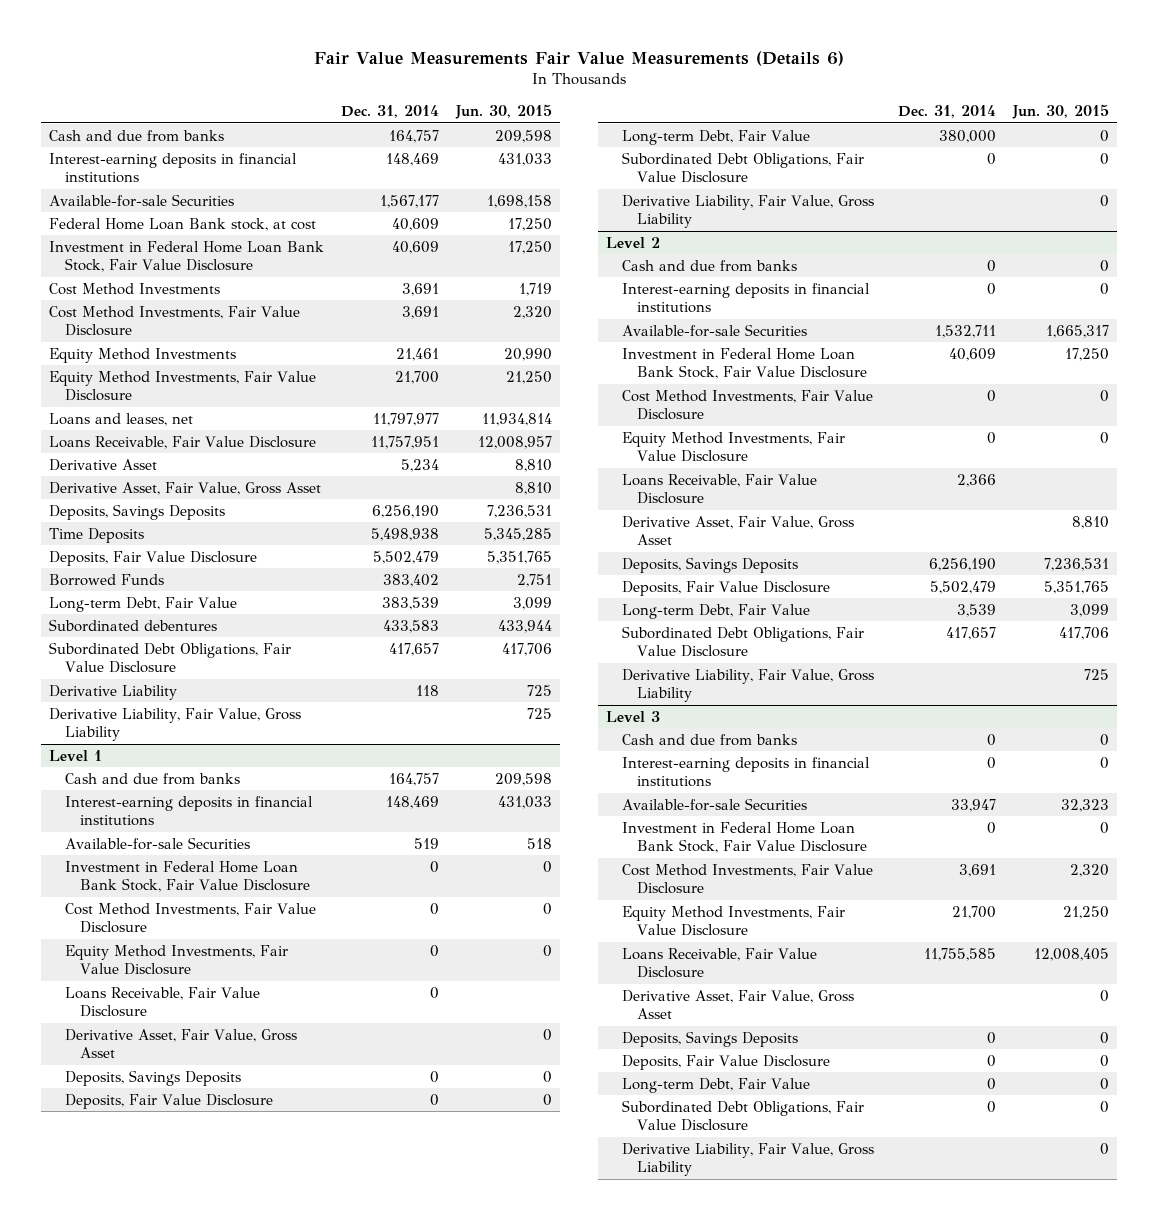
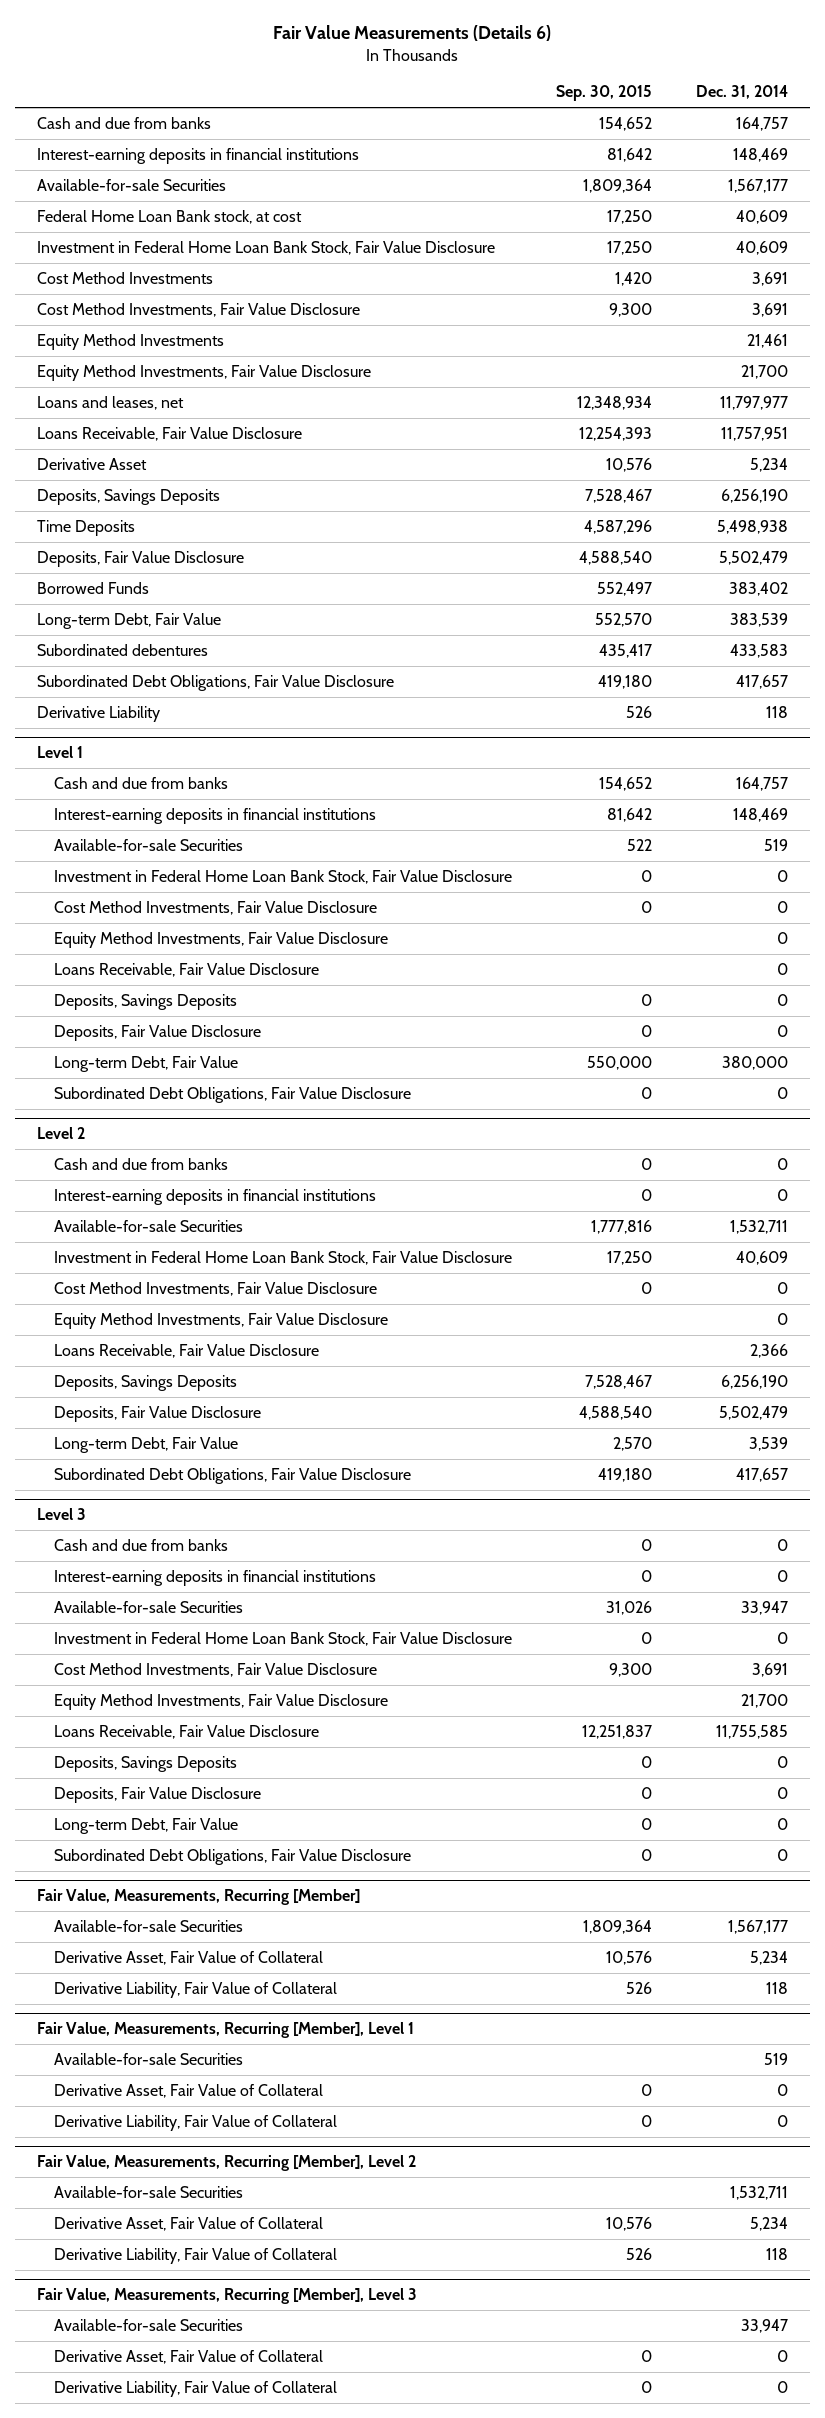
- Fair Value Measurements Fair Value Measurements (Details 6)
+ Fair Value Measurements (Details 6)
- | Dec. 31, 2014 | Jun. 30, 2015
+ | Sep. 30, 2015 | Dec. 31, 2014
- Derivative Asset, Fair Value, Gross Asset | | 8,810
- Derivative Liability, Fair Value, Gross Liability | | 725
@ Level 1
- Derivative Asset, Fair Value, Gross Asset | | 0
- Derivative Liability, Fair Value, Gross Liability | | 0
@ Level 2
- Derivative Asset, Fair Value, Gross Asset | | 8,810
- Derivative Liability, Fair Value, Gross Liability | | 725
@ Level 3
- Derivative Asset, Fair Value, Gross Asset | | 0
- Derivative Liability, Fair Value, Gross Liability | | 0
+ Fair Value, Measurements, Recurring [Member]
+ Available-for-sale Securities | 1,809,364 | 1,567,177
+ Derivative Asset, Fair Value of Collateral | 10,576 | 5,234
+ Derivative Liability, Fair Value of Collateral | 526 | 118
+ Fair Value, Measurements, Recurring [Member], Level 1
+ Available-for-sale Securities | | 519
+ Derivative Asset, Fair Value of Collateral | 0 | 0
+ Derivative Liability, Fair Value of Collateral | 0 | 0
+ Fair Value, Measurements, Recurring [Member], Level 2
+ Available-for-sale Securities | | 1,532,711
+ Derivative Asset, Fair Value of Collateral | 10,576 | 5,234
+ Derivative Liability, Fair Value of Collateral | 526 | 118
+ Fair Value, Measurements, Recurring [Member], Level 3
+ Available-for-sale Securities | | 33,947
+ Derivative Asset, Fair Value of Collateral | 0 | 0
+ Derivative Liability, Fair Value of Collateral | 0 | 0

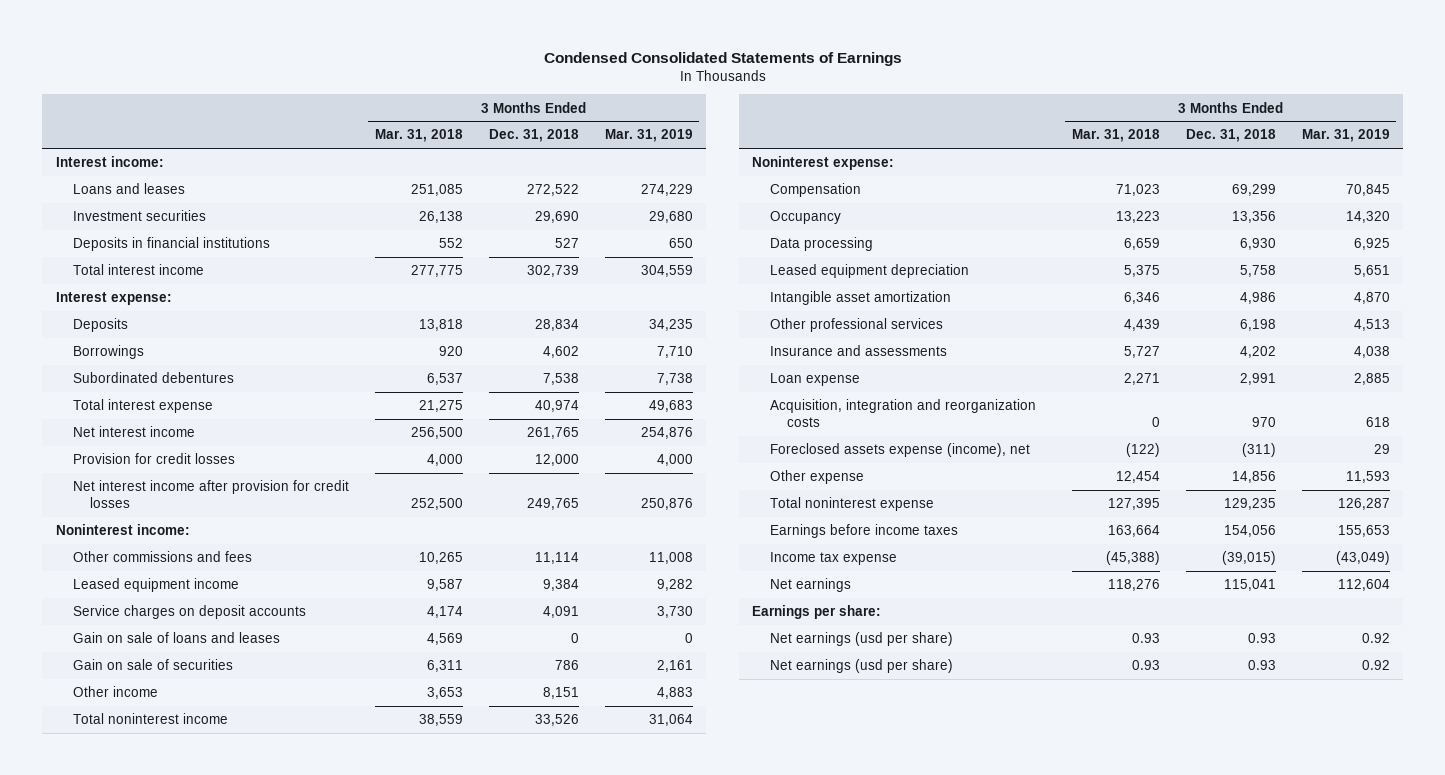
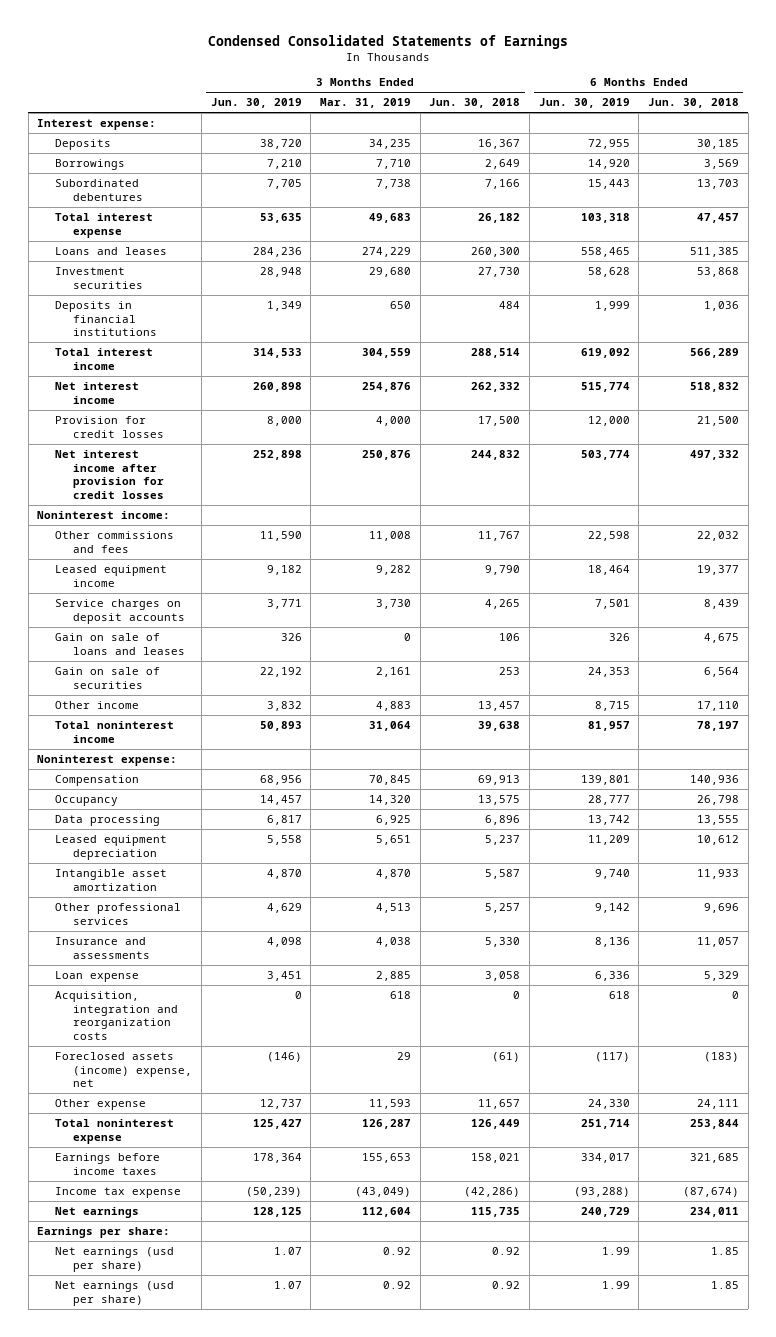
- | 3 Months Ended Mar. 31, 2018 | 3 Months Ended Dec. 31, 2018 | 3 Months Ended Mar. 31, 2019
+ | 3 Months Ended Jun. 30, 2019 | 3 Months Ended Mar. 31, 2019 | 3 Months Ended Jun. 30, 2018 | 6 Months Ended Jun. 30, 2019 | 6 Months Ended Jun. 30, 2018
- Interest income:
moved down: Loans and leases | 284,236 | 274,229 | 260,300 | 558,465 | 511,385
moved down: Investment securities | 28,948 | 29,680 | 27,730 | 58,628 | 53,868
moved down: Deposits in financial institutions | 1,349 | 650 | 484 | 1,999 | 1,036
moved down: Total interest income | 314,533 | 304,559 | 288,514 | 619,092 | 566,289
- Foreclosed assets expense (income), net | (122) | (311) | 29
+ Foreclosed assets (income) expense, net | (146) | 29 | (61) | (117) | (183)

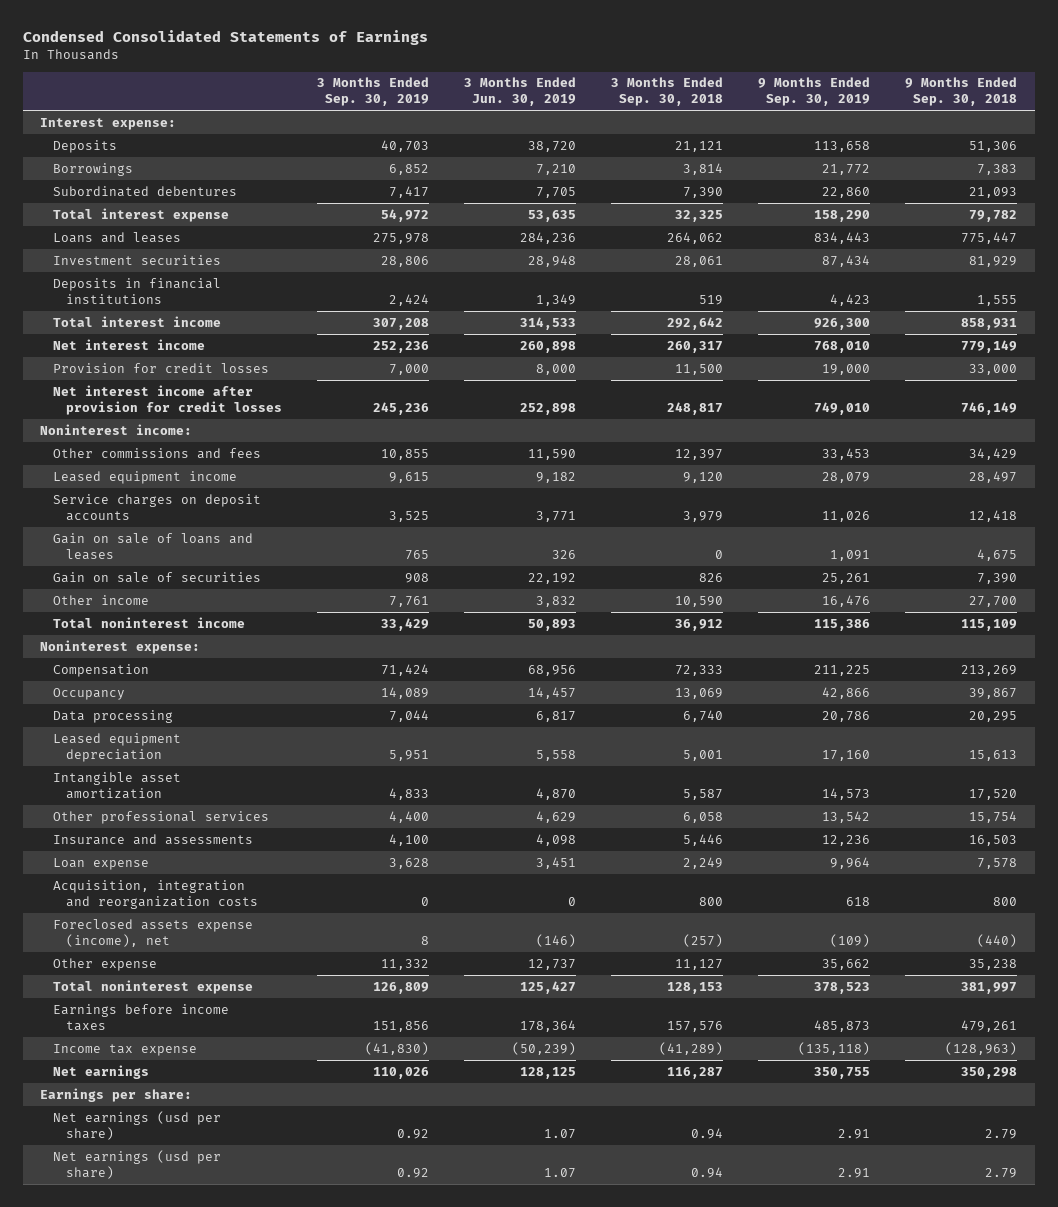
- | 3 Months Ended Jun. 30, 2019 | 3 Months Ended Mar. 31, 2019 | 3 Months Ended Jun. 30, 2018 | 6 Months Ended Jun. 30, 2019 | 6 Months Ended Jun. 30, 2018
+ | 3 Months Ended Sep. 30, 2019 | 3 Months Ended Jun. 30, 2019 | 3 Months Ended Sep. 30, 2018 | 9 Months Ended Sep. 30, 2019 | 9 Months Ended Sep. 30, 2018
- Foreclosed assets (income) expense, net | (146) | 29 | (61) | (117) | (183)
+ Foreclosed assets expense (income), net | 8 | (146) | (257) | (109) | (440)

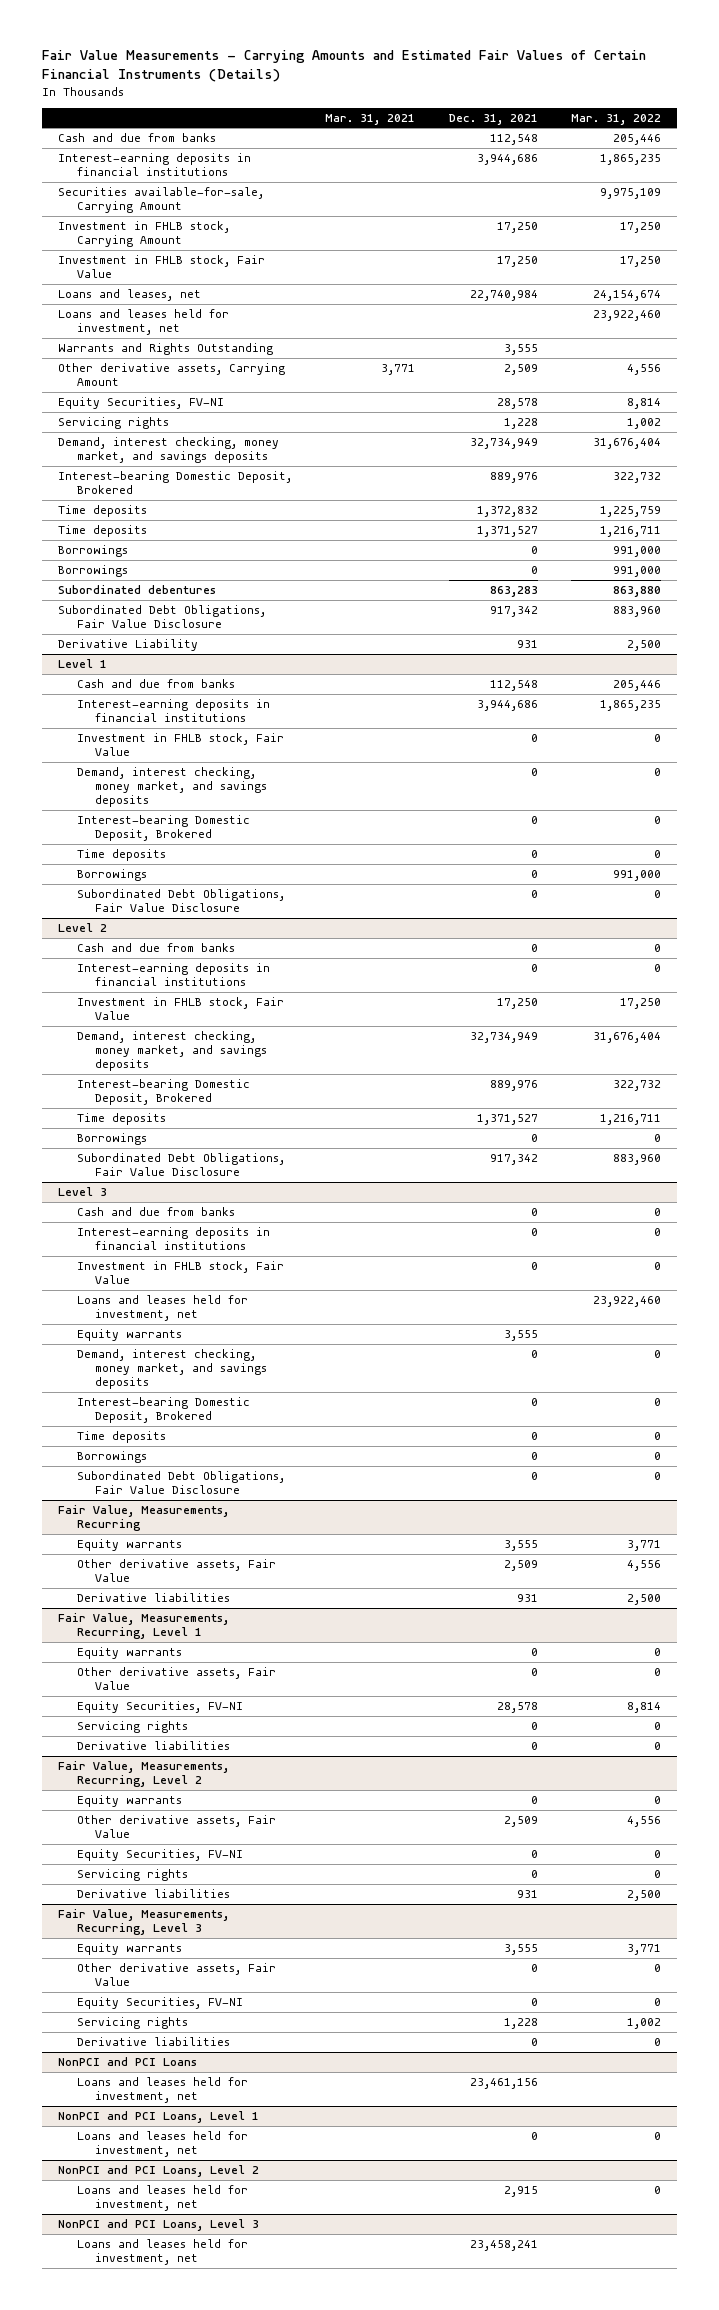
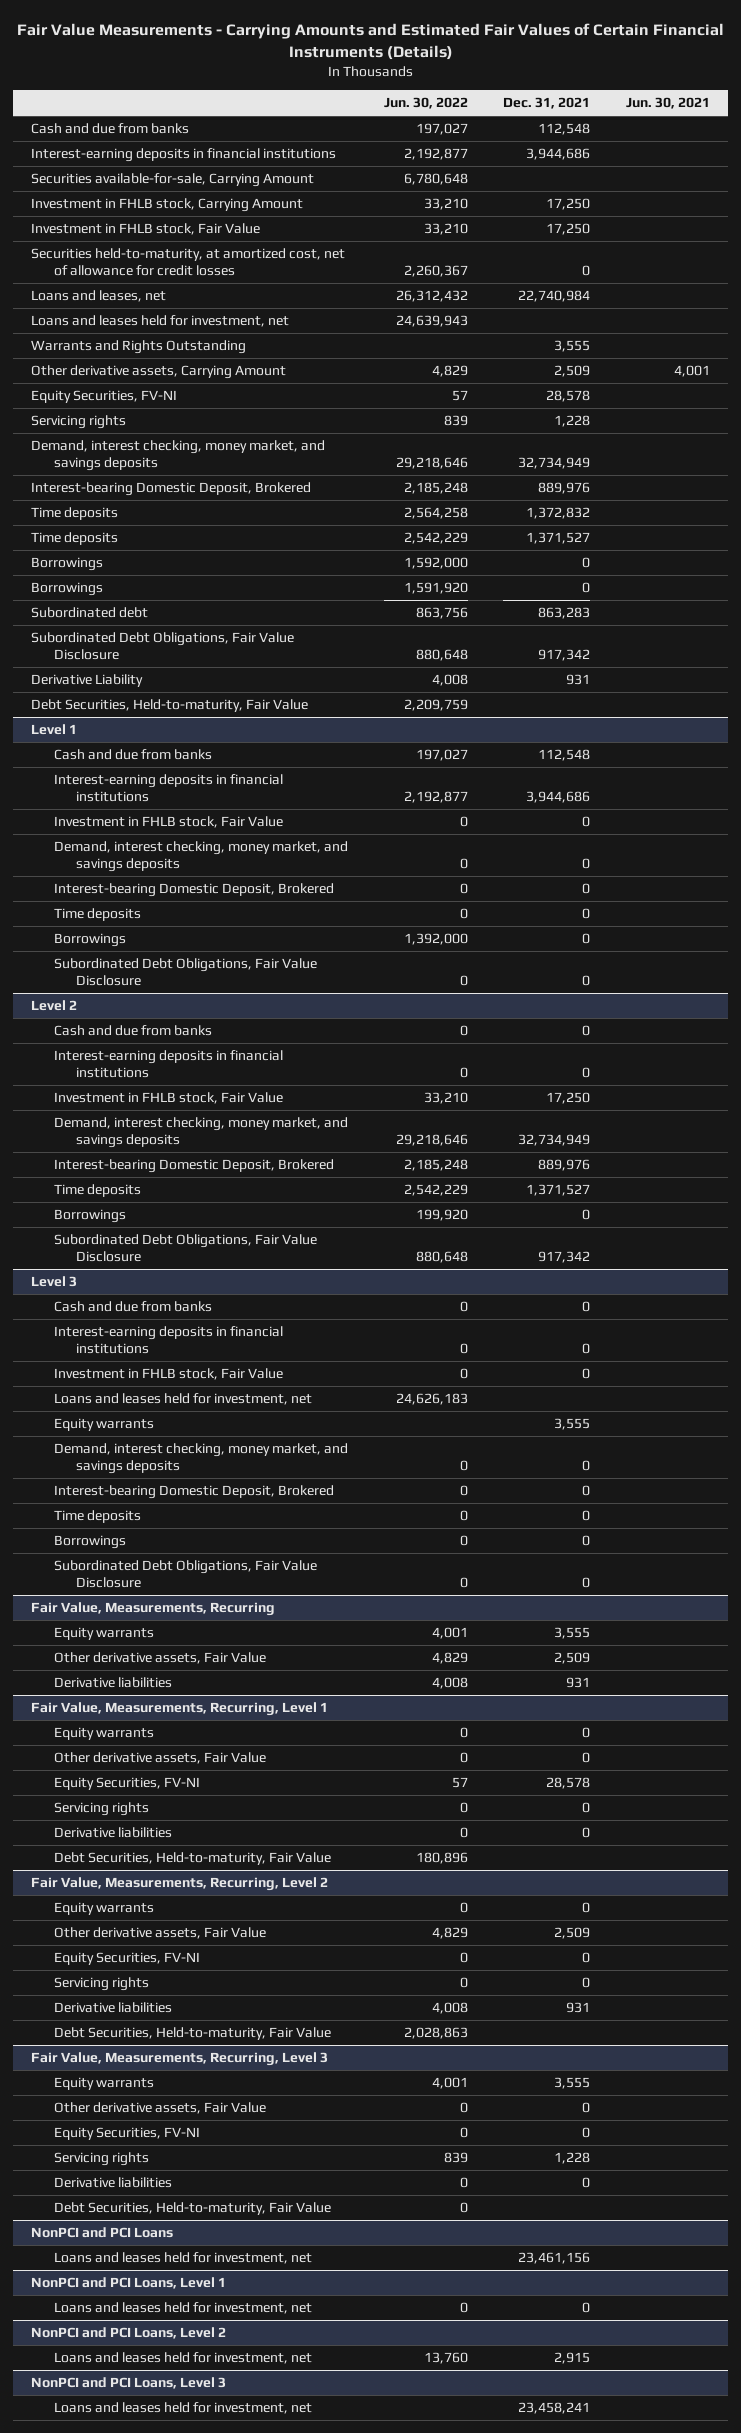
- | Mar. 31, 2021 | Dec. 31, 2021 | Mar. 31, 2022
+ | Jun. 30, 2022 | Dec. 31, 2021 | Jun. 30, 2021
+ Securities held-to-maturity, at amortized cost, net of allowance for credit losses | 2,260,367 | 0 |
- Subordinated debentures | | 863,283 | 863,880
+ Subordinated debt | 863,756 | 863,283 |
+ Debt Securities, Held-to-maturity, Fair Value | 2,209,759 | |
@ Fair Value, Measurements, Recurring, Level 1
+ Debt Securities, Held-to-maturity, Fair Value | 180,896 | |
@ Fair Value, Measurements, Recurring, Level 2
+ Debt Securities, Held-to-maturity, Fair Value | 2,028,863 | |
@ Fair Value, Measurements, Recurring, Level 3
+ Debt Securities, Held-to-maturity, Fair Value | 0 | |

